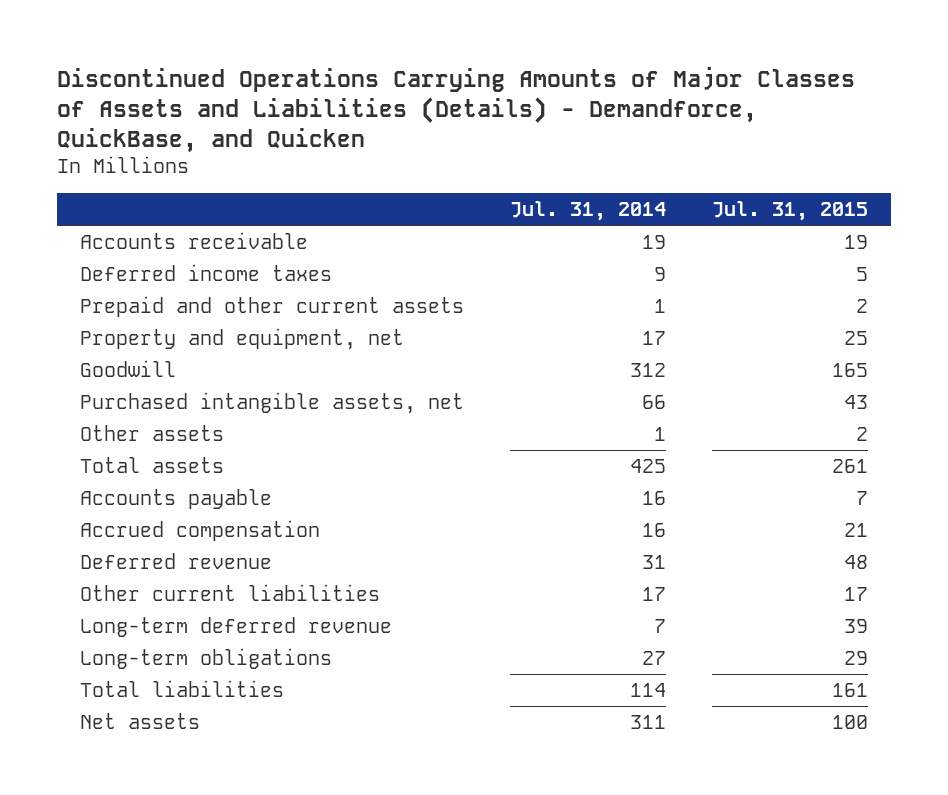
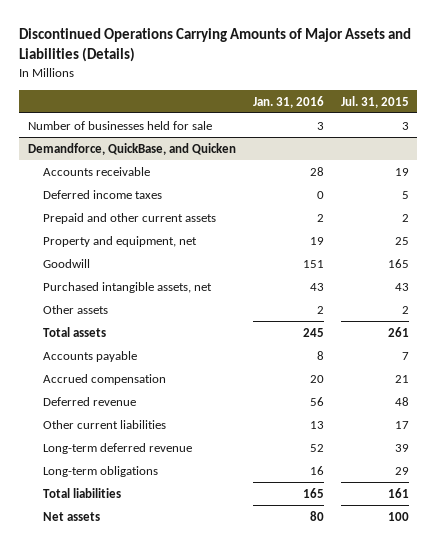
- Discontinued Operations Carrying Amounts of Major Classes of Assets and Liabilities (Details) - Demandforce, QuickBase, and Quicken
+ Discontinued Operations Carrying Amounts of Major Assets and Liabilities (Details)
- | Jul. 31, 2014 | Jul. 31, 2015
+ | Jan. 31, 2016 | Jul. 31, 2015
+ Number of businesses held for sale | 3 | 3
+ Demandforce, QuickBase, and Quicken

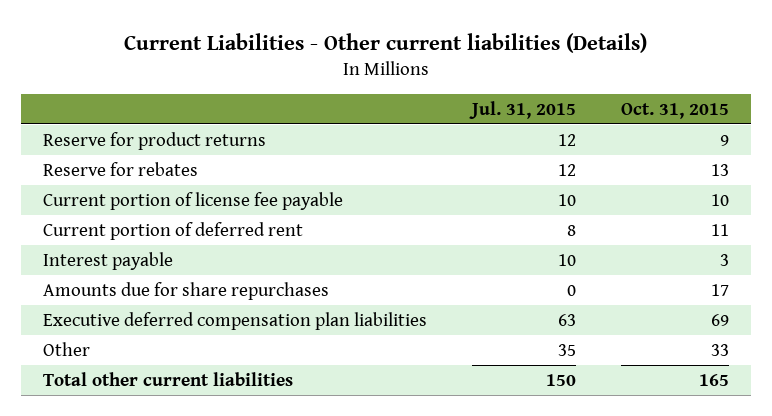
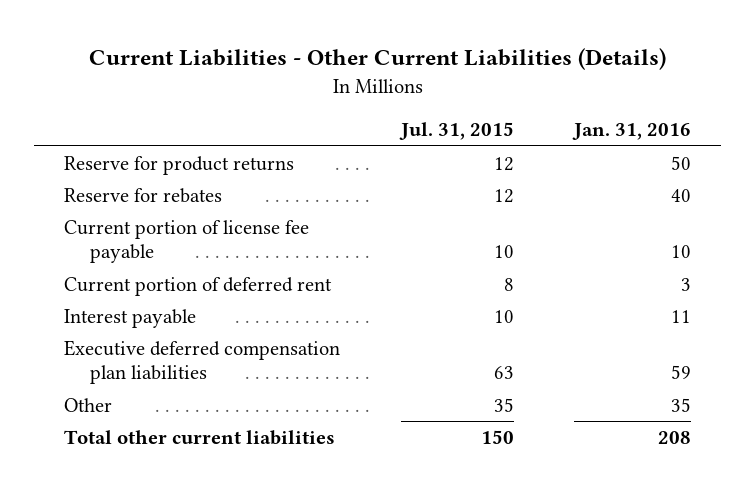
- Current Liabilities - Other current liabilities (Details)
+ Current Liabilities - Other Current Liabilities (Details)
- | Jul. 31, 2015 | Oct. 31, 2015
+ | Jul. 31, 2015 | Jan. 31, 2016
- Amounts due for share repurchases | 0 | 17

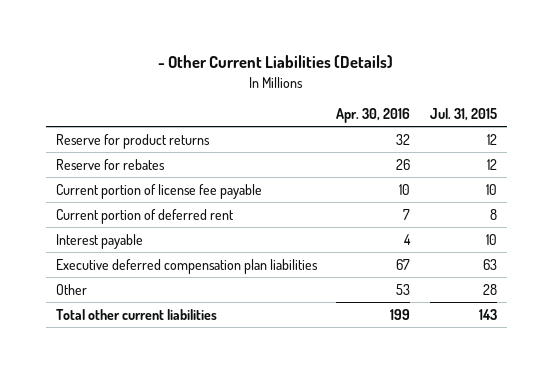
- Current Liabilities - Other Current Liabilities (Details)
+ - Other Current Liabilities (Details)
- | Jul. 31, 2015 | Jan. 31, 2016
+ | Apr. 30, 2016 | Jul. 31, 2015
- Other | 35 | 35
- Total other current liabilities | 150 | 208
+ Other | 53 | 28
+ Total other current liabilities | 199 | 143

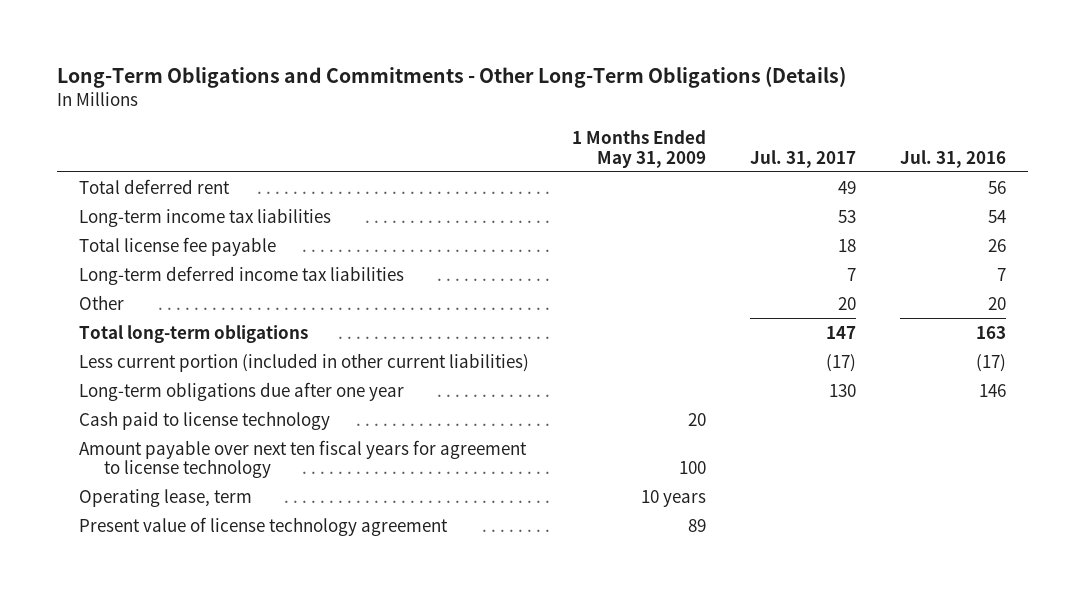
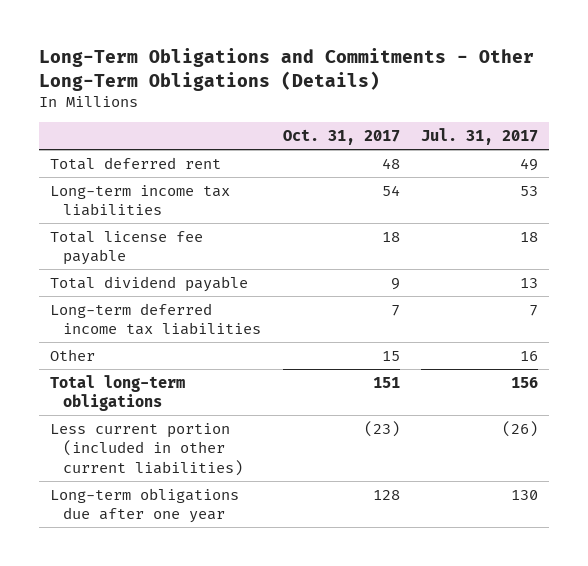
- | 1 Months Ended May 31, 2009 | Jul. 31, 2017 | Jul. 31, 2016
+ | Oct. 31, 2017 | Jul. 31, 2017
+ Total dividend payable | 9 | 13
- Other | | 20 | 20
- Total long-term obligations | | 147 | 163
- Less current portion (included in other current liabilities) | | (17) | (17)
+ Other | 15 | 16
+ Total long-term obligations | 151 | 156
+ Less current portion (included in other current liabilities) | (23) | (26)
- Cash paid to license technology | 20 | |
- Amount payable over next ten fiscal years for agreement to license technology | 100 | |
- Operating lease, term | 10 years | |
- Present value of license technology agreement | 89 | |

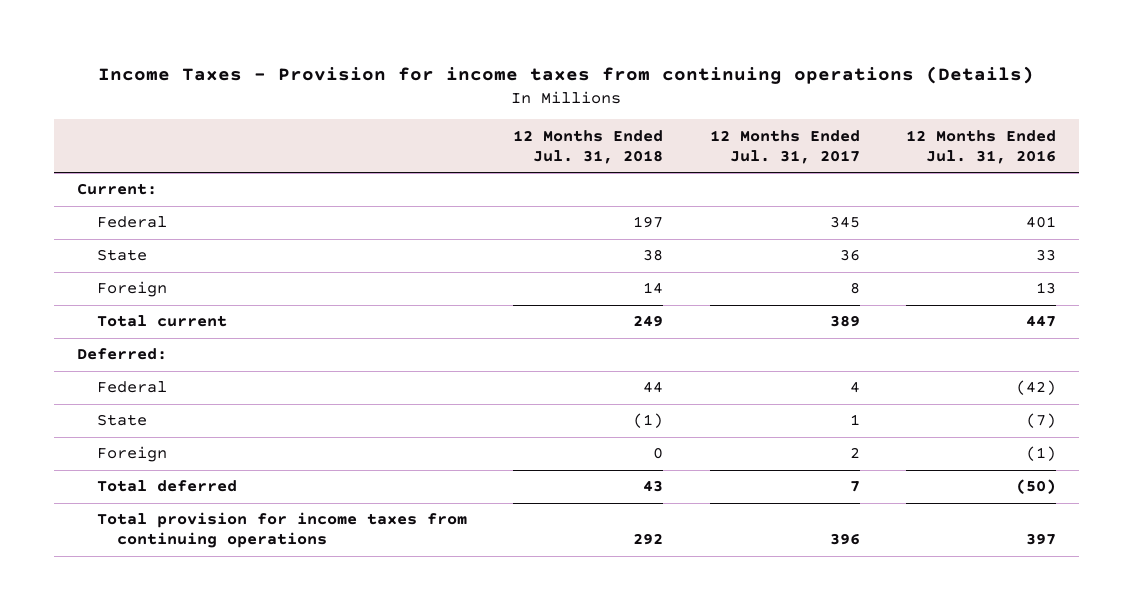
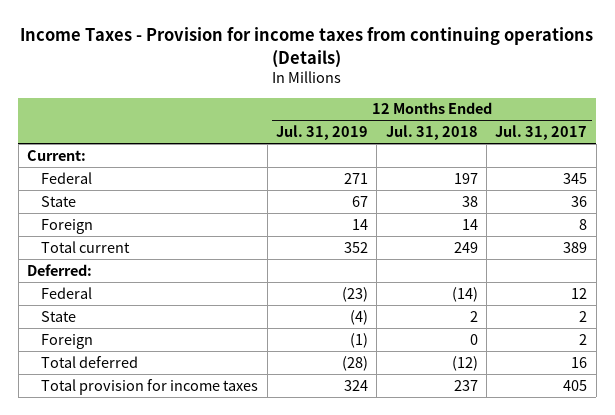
- | 12 Months Ended Jul. 31, 2018 | 12 Months Ended Jul. 31, 2017 | 12 Months Ended Jul. 31, 2016
+ | 12 Months Ended Jul. 31, 2019 | 12 Months Ended Jul. 31, 2018 | 12 Months Ended Jul. 31, 2017
- Federal | 44 | 4 | (42)
- State | (1) | 1 | (7)
+ Federal | (23) | (14) | 12
+ State | (4) | 2 | 2
- Total deferred | 43 | 7 | (50)
- Total provision for income taxes from continuing operations | 292 | 396 | 397
+ Total deferred | (28) | (12) | 16
+ Total provision for income taxes | 324 | 237 | 405

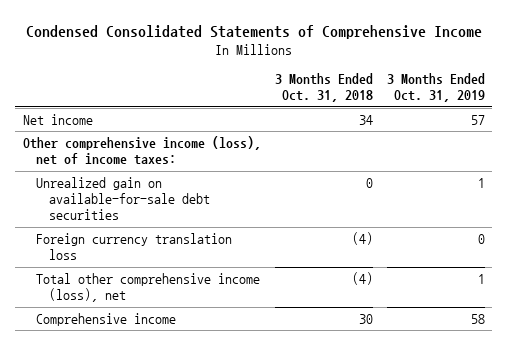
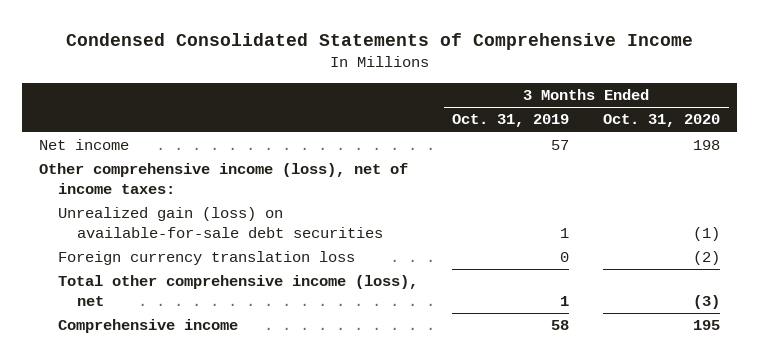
- | 3 Months Ended Oct. 31, 2018 | 3 Months Ended Oct. 31, 2019
+ | 3 Months Ended Oct. 31, 2019 | 3 Months Ended Oct. 31, 2020
- Unrealized gain on available-for-sale debt securities | 0 | 1
+ Unrealized gain (loss) on available-for-sale debt securities | 1 | (1)

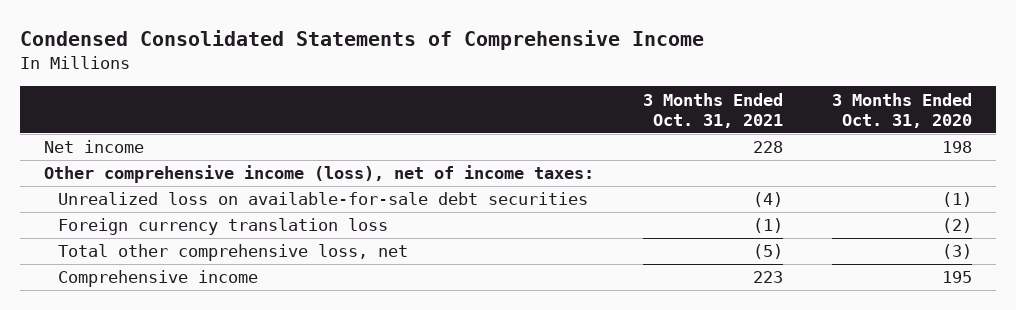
- | 3 Months Ended Oct. 31, 2019 | 3 Months Ended Oct. 31, 2020
+ | 3 Months Ended Oct. 31, 2021 | 3 Months Ended Oct. 31, 2020
- Unrealized gain (loss) on available-for-sale debt securities | 1 | (1)
+ Unrealized loss on available-for-sale debt securities | (4) | (1)
- Total other comprehensive income (loss), net | 1 | (3)
+ Total other comprehensive loss, net | (5) | (3)

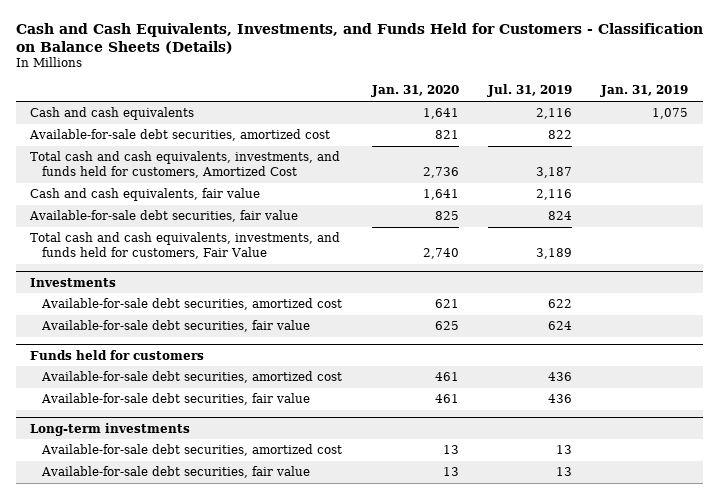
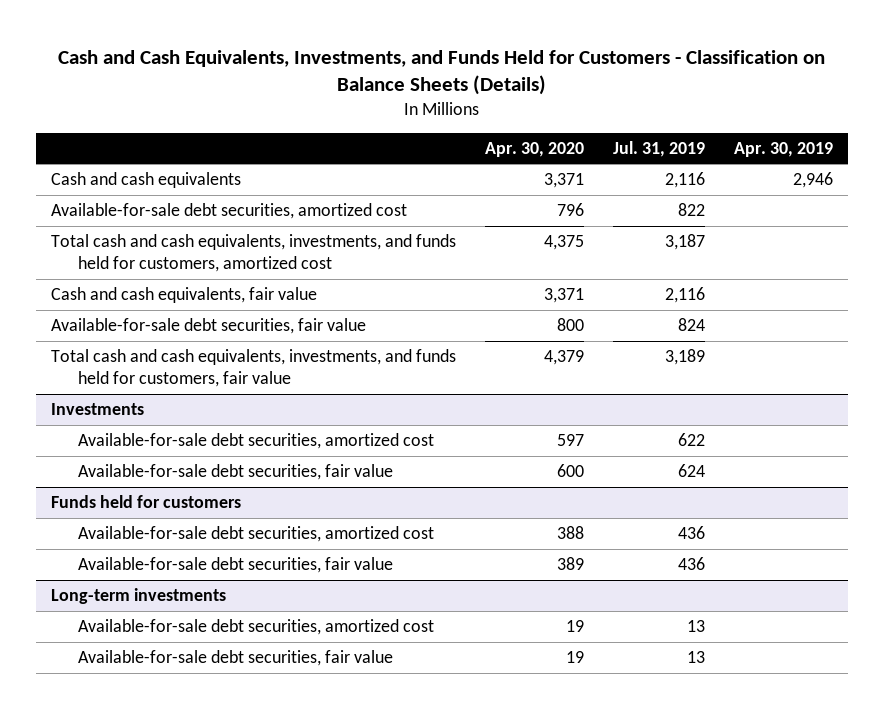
- | Jan. 31, 2020 | Jul. 31, 2019 | Jan. 31, 2019
+ | Apr. 30, 2020 | Jul. 31, 2019 | Apr. 30, 2019
- Total cash and cash equivalents, investments, and funds held for customers, Amortized Cost | 2,736 | 3,187 |
+ Total cash and cash equivalents, investments, and funds held for customers, amortized cost | 4,375 | 3,187 |
- Total cash and cash equivalents, investments, and funds held for customers, Fair Value | 2,740 | 3,189 |
+ Total cash and cash equivalents, investments, and funds held for customers, fair value | 4,379 | 3,189 |

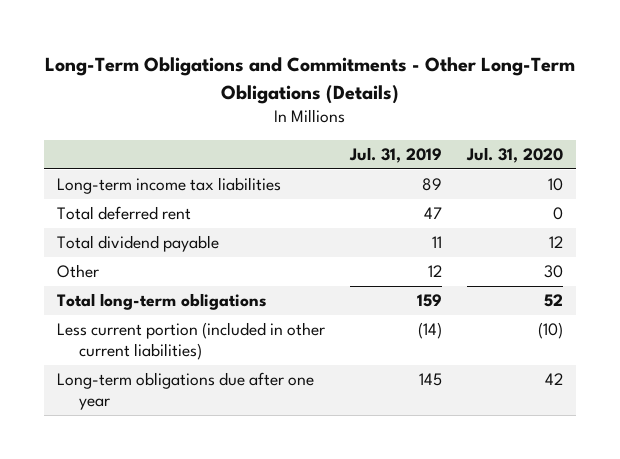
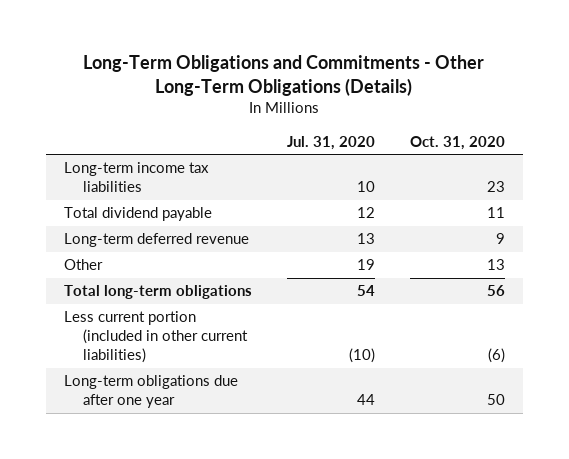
- | Jul. 31, 2019 | Jul. 31, 2020
+ | Jul. 31, 2020 | Oct. 31, 2020
- Total deferred rent | 47 | 0
- Other | 12 | 30
- Total long-term obligations | 159 | 52
+ Long-term deferred revenue | 13 | 9
+ Other | 19 | 13
+ Total long-term obligations | 54 | 56
- Long-term obligations due after one year | 145 | 42
+ Long-term obligations due after one year | 44 | 50

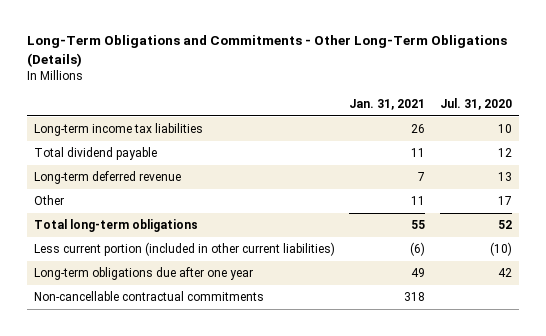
- | Jul. 31, 2020 | Oct. 31, 2020
+ | Jan. 31, 2021 | Jul. 31, 2020
- Other | 19 | 13
- Total long-term obligations | 54 | 56
+ Other | 11 | 17
+ Total long-term obligations | 55 | 52
- Long-term obligations due after one year | 44 | 50
+ Long-term obligations due after one year | 49 | 42
+ Non-cancellable contractual commitments | 318 |

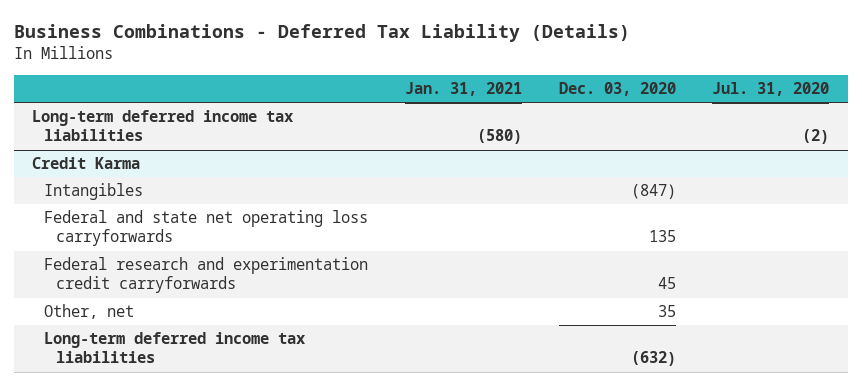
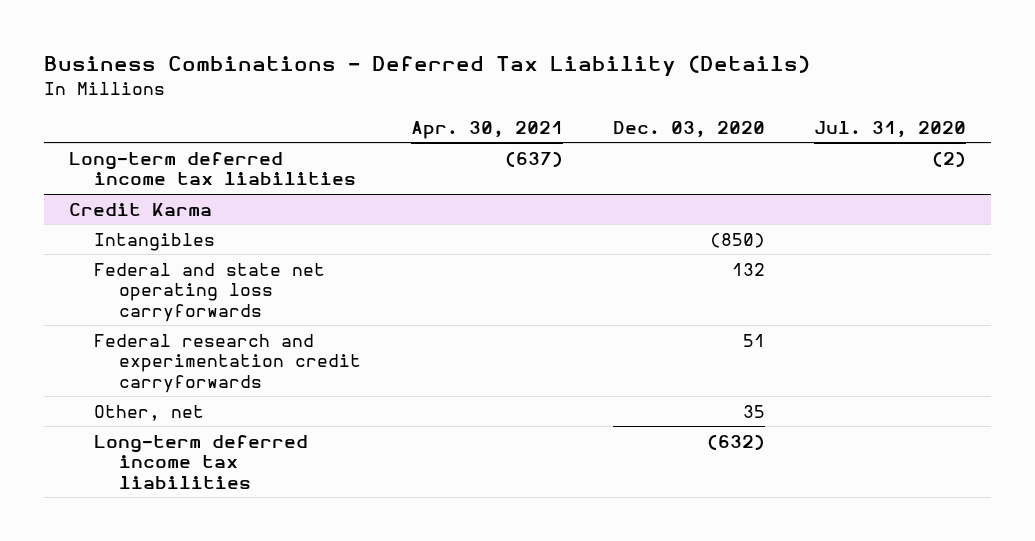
- | Jan. 31, 2021 | Dec. 03, 2020 | Jul. 31, 2020
+ | Apr. 30, 2021 | Dec. 03, 2020 | Jul. 31, 2020
@ Credit Karma
- Intangibles | | (847) |
- Federal and state net operating loss carryforwards | | 135 |
- Federal research and experimentation credit carryforwards | | 45 |
+ Intangibles | | (850) |
+ Federal and state net operating loss carryforwards | | 132 |
+ Federal research and experimentation credit carryforwards | | 51 |

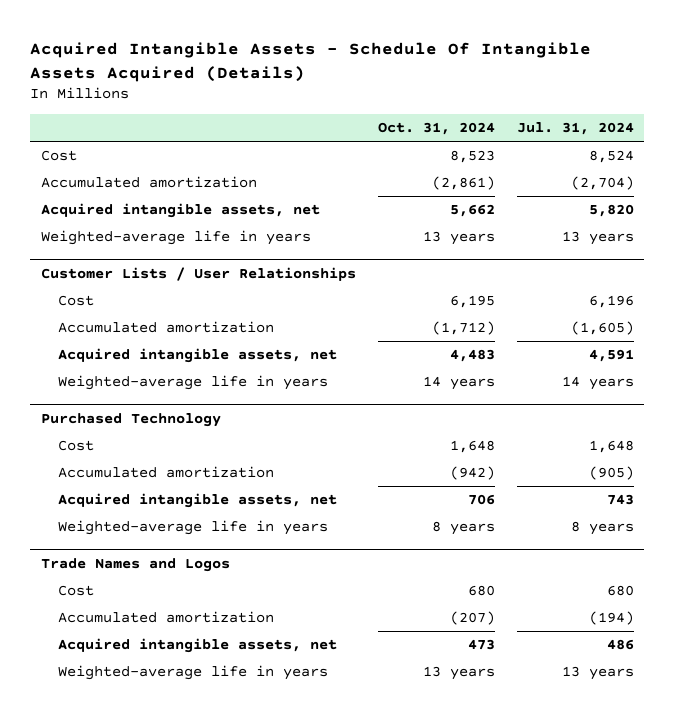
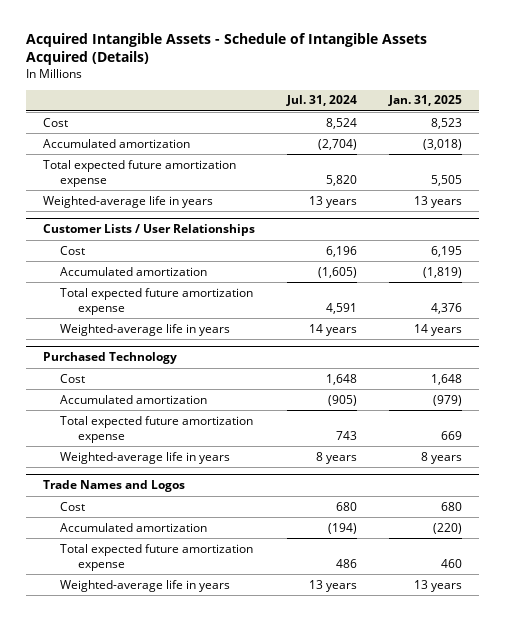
- Acquired Intangible Assets - Schedule Of Intangible Assets Acquired (Details)
+ Acquired Intangible Assets - Schedule of Intangible Assets Acquired (Details)
- | Oct. 31, 2024 | Jul. 31, 2024
+ | Jul. 31, 2024 | Jan. 31, 2025
- Acquired intangible assets, net | 5,662 | 5,820
+ Total expected future amortization expense | 5,820 | 5,505
@ Customer Lists / User Relationships
- Acquired intangible assets, net | 4,483 | 4,591
+ Total expected future amortization expense | 4,591 | 4,376
@ Purchased Technology
- Acquired intangible assets, net | 706 | 743
+ Total expected future amortization expense | 743 | 669
@ Trade Names and Logos
- Acquired intangible assets, net | 473 | 486
+ Total expected future amortization expense | 486 | 460

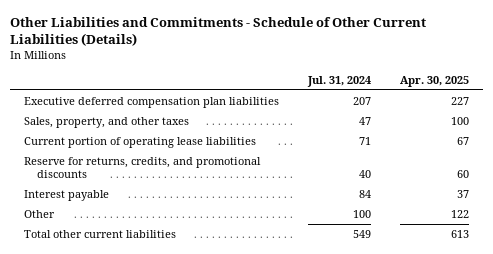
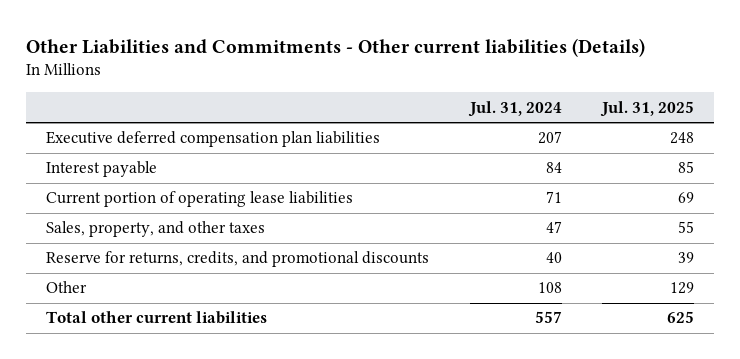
- Other Liabilities and Commitments - Schedule of Other Current Liabilities (Details)
+ Other Liabilities and Commitments - Other current liabilities (Details)
- | Jul. 31, 2024 | Apr. 30, 2025
+ | Jul. 31, 2024 | Jul. 31, 2025
moved up: Interest payable | 84 | 85
moved down: Sales, property, and other taxes | 47 | 55
- Other | 100 | 122
- Total other current liabilities | 549 | 613
+ Other | 108 | 129
+ Total other current liabilities | 557 | 625

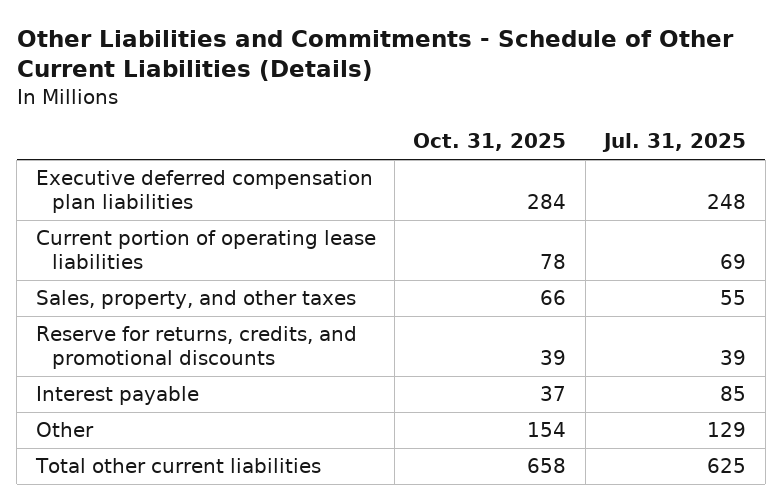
- Other Liabilities and Commitments - Other current liabilities (Details)
+ Other Liabilities and Commitments - Schedule of Other Current Liabilities (Details)
- | Jul. 31, 2024 | Jul. 31, 2025
+ | Oct. 31, 2025 | Jul. 31, 2025
moved down: Interest payable | 37 | 85

